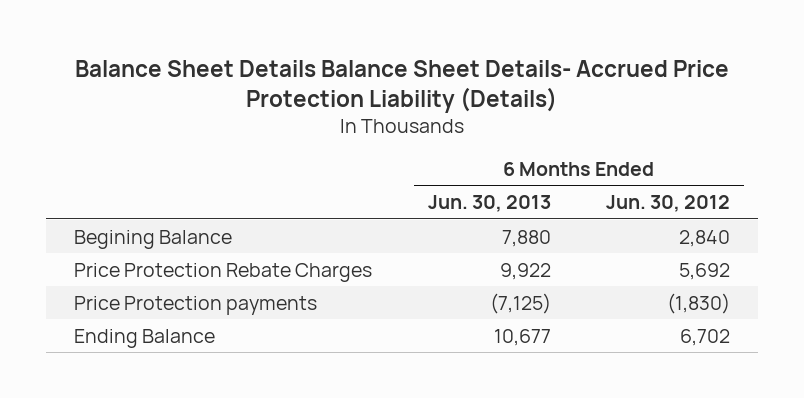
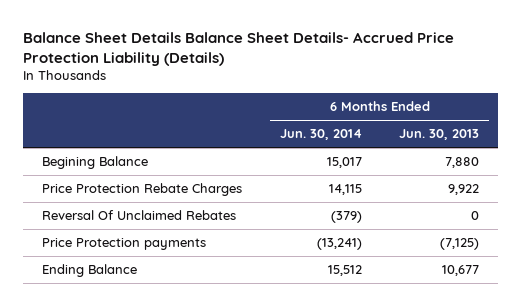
- | 6 Months Ended Jun. 30, 2013 | 6 Months Ended Jun. 30, 2012
+ | 6 Months Ended Jun. 30, 2014 | 6 Months Ended Jun. 30, 2013
+ Reversal Of Unclaimed Rebates | (379) | 0

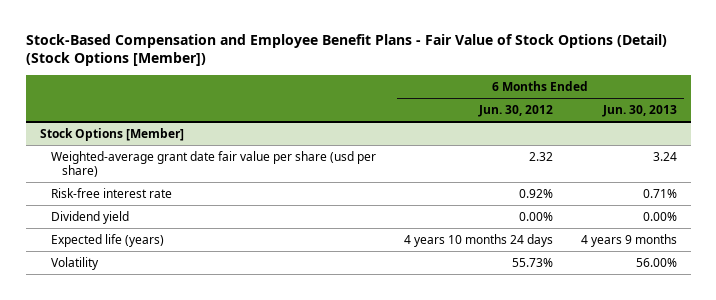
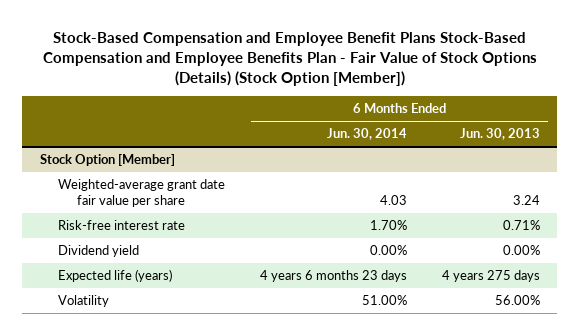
- Stock-Based Compensation and Employee Benefit Plans - Fair Value of Stock Options (Detail) (Stock Options [Member])
+ Stock-Based Compensation and Employee Benefit Plans Stock-Based Compensation and Employee Benefits Plan - Fair Value of Stock Options (Details) (Stock Option [Member])
- | 6 Months Ended Jun. 30, 2012 | 6 Months Ended Jun. 30, 2013
+ | 6 Months Ended Jun. 30, 2014 | 6 Months Ended Jun. 30, 2013
- Stock Options [Member]
- Weighted-average grant date fair value per share (usd per share) | 2.32 | 3.24
+ Stock Option [Member]
+ Weighted-average grant date fair value per share | 4.03 | 3.24
- Expected life (years) | 4 years 10 months 24 days | 4 years 9 months
+ Expected life (years) | 4 years 6 months 23 days | 4 years 275 days

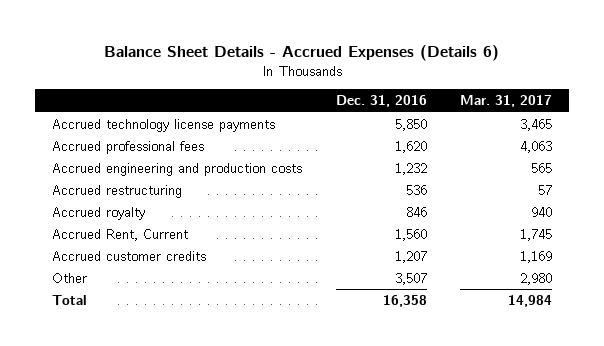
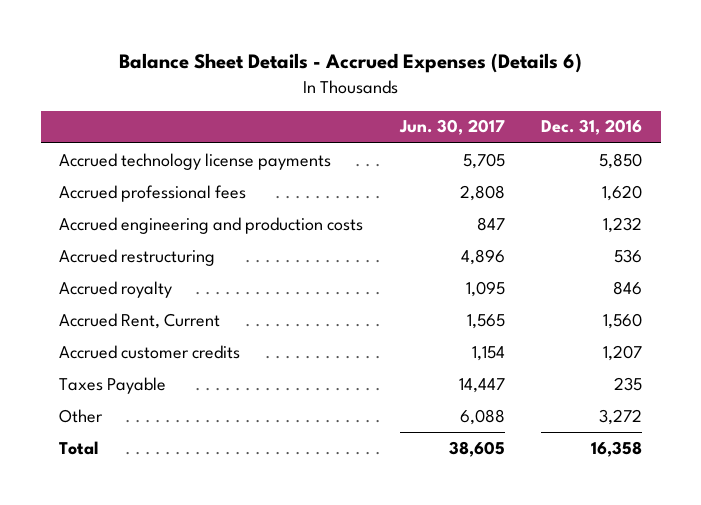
- | Dec. 31, 2016 | Mar. 31, 2017
+ | Jun. 30, 2017 | Dec. 31, 2016
- Other | 3,507 | 2,980
+ Taxes Payable | 14,447 | 235
+ Other | 6,088 | 3,272

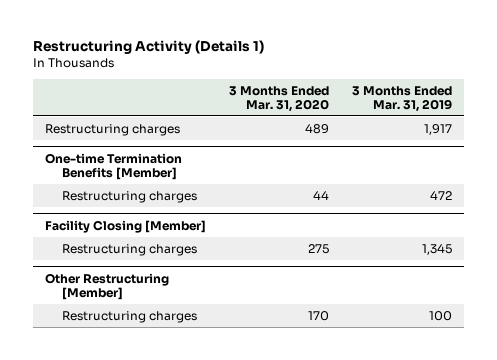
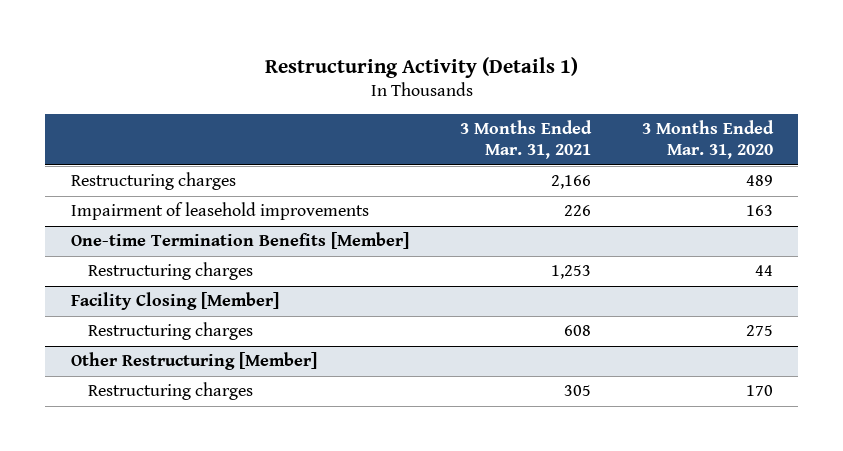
- | 3 Months Ended Mar. 31, 2020 | 3 Months Ended Mar. 31, 2019
+ | 3 Months Ended Mar. 31, 2021 | 3 Months Ended Mar. 31, 2020
+ Impairment of leasehold improvements | 226 | 163

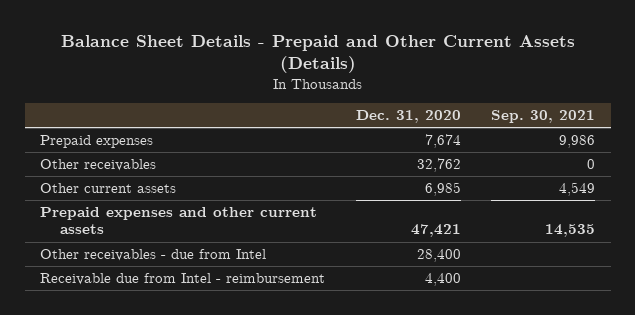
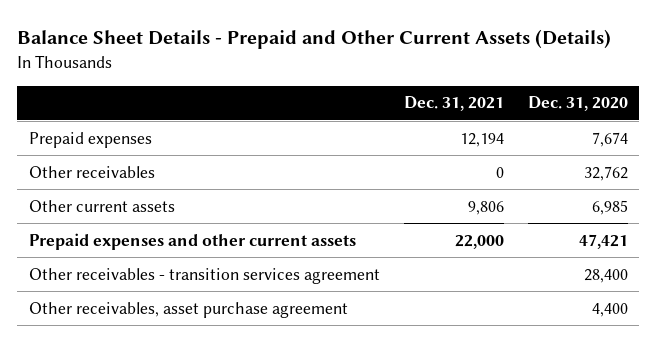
- | Dec. 31, 2020 | Sep. 30, 2021
+ | Dec. 31, 2021 | Dec. 31, 2020
- Other receivables - due from Intel | 28,400 |
- Receivable due from Intel - reimbursement | 4,400 |
+ Other receivables - transition services agreement | | 28,400
+ Other receivables, asset purchase agreement | | 4,400

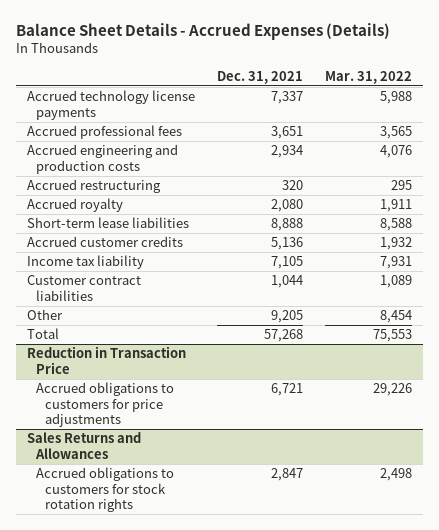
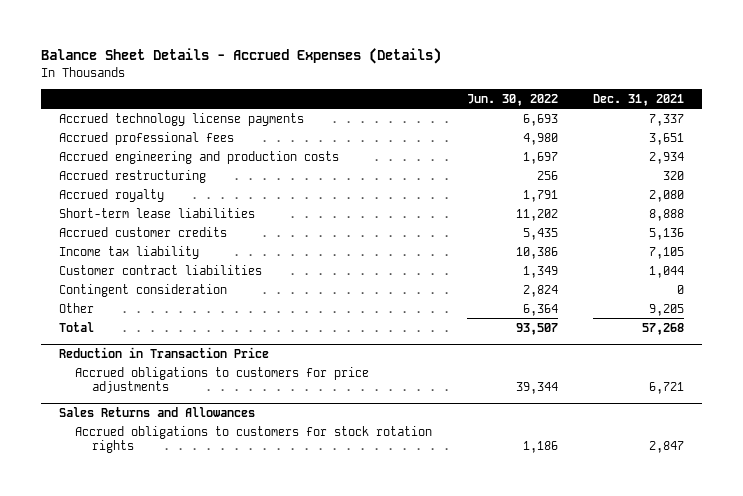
- | Dec. 31, 2021 | Mar. 31, 2022
+ | Jun. 30, 2022 | Dec. 31, 2021
+ Contingent consideration | 2,824 | 0

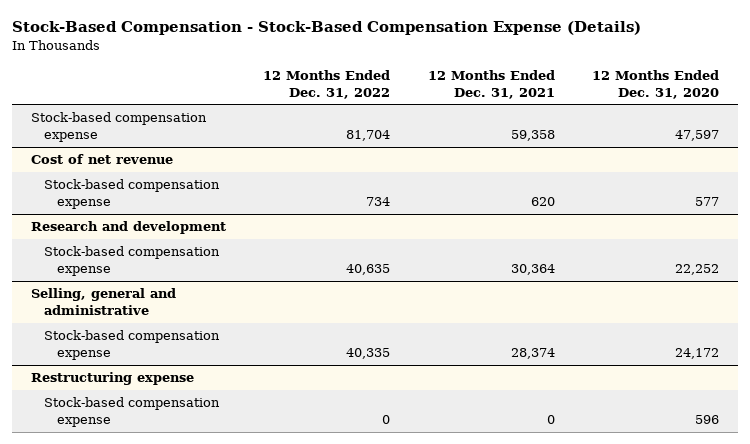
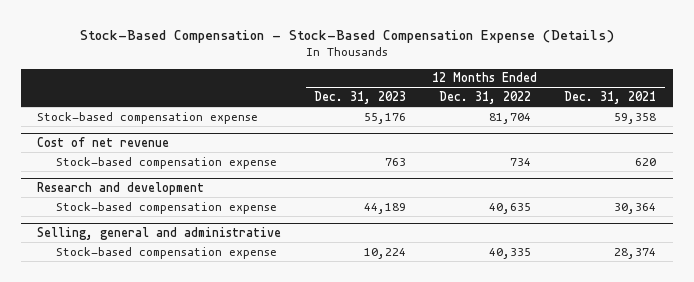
- | 12 Months Ended Dec. 31, 2022 | 12 Months Ended Dec. 31, 2021 | 12 Months Ended Dec. 31, 2020
+ | 12 Months Ended Dec. 31, 2023 | 12 Months Ended Dec. 31, 2022 | 12 Months Ended Dec. 31, 2021
- Restructuring expense
- Stock-based compensation expense | 0 | 0 | 596

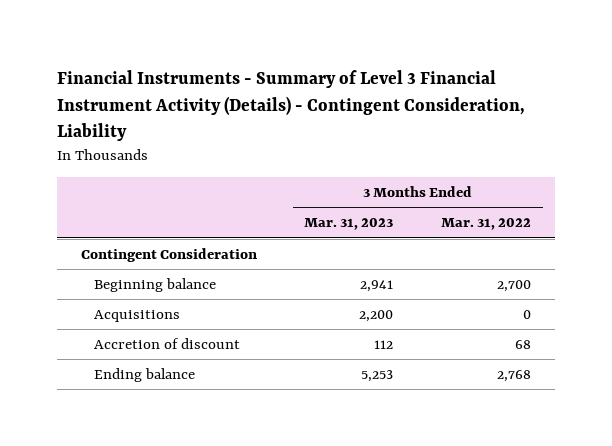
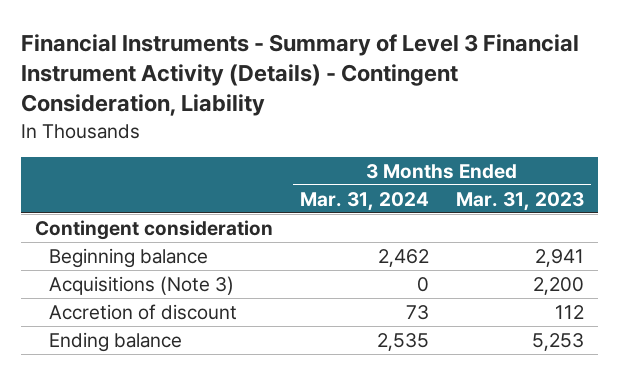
- | 3 Months Ended Mar. 31, 2023 | 3 Months Ended Mar. 31, 2022
+ | 3 Months Ended Mar. 31, 2024 | 3 Months Ended Mar. 31, 2023
- Contingent Consideration
+ Contingent consideration
- Acquisitions | 2,200 | 0
+ Acquisitions (Note 3) | 0 | 2,200

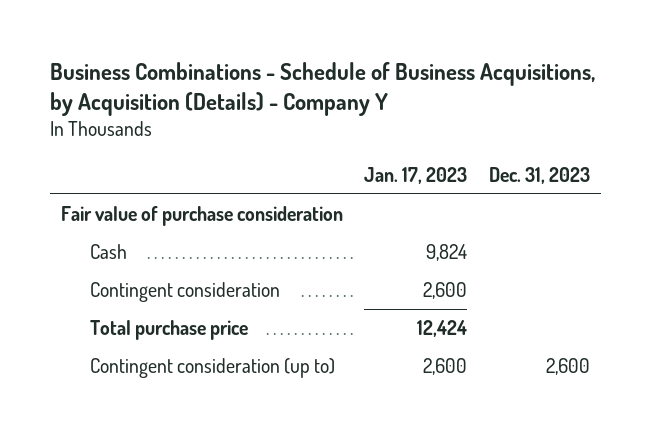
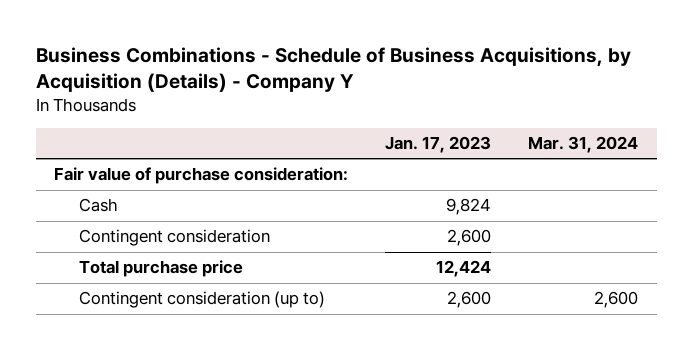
- | Jan. 17, 2023 | Dec. 31, 2023
+ | Jan. 17, 2023 | Mar. 31, 2024
- Fair value of purchase consideration
+ Fair value of purchase consideration:

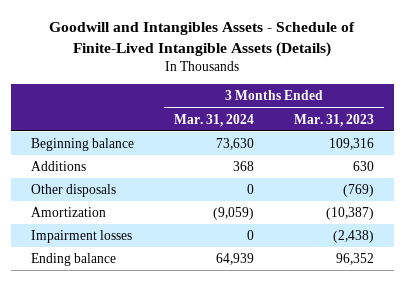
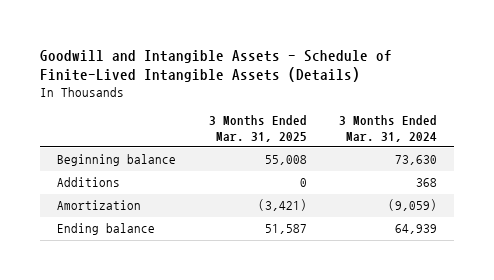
- Goodwill and Intangibles Assets - Schedule of Finite-Lived Intangible Assets (Details)
+ Goodwill and Intangible Assets - Schedule of Finite-Lived Intangible Assets (Details)
- | 3 Months Ended Mar. 31, 2024 | 3 Months Ended Mar. 31, 2023
+ | 3 Months Ended Mar. 31, 2025 | 3 Months Ended Mar. 31, 2024
- Other disposals | 0 | (769)
- Impairment losses | 0 | (2,438)

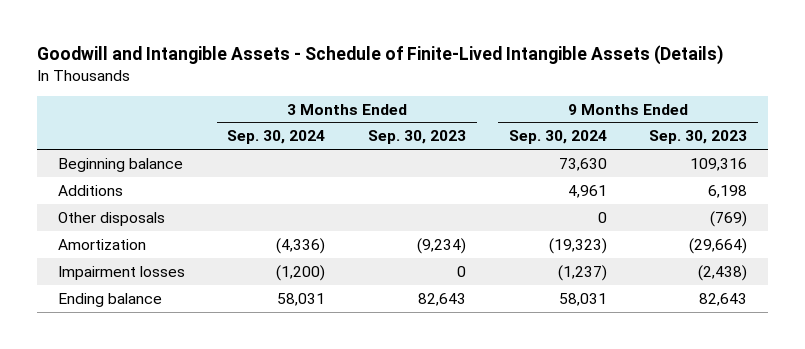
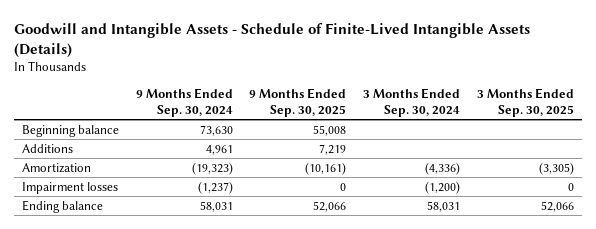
- | 3 Months Ended Sep. 30, 2024 | 3 Months Ended Sep. 30, 2023 | 9 Months Ended Sep. 30, 2024 | 9 Months Ended Sep. 30, 2023
+ | 9 Months Ended Sep. 30, 2024 | 9 Months Ended Sep. 30, 2025 | 3 Months Ended Sep. 30, 2024 | 3 Months Ended Sep. 30, 2025
- Other disposals | | | 0 | (769)

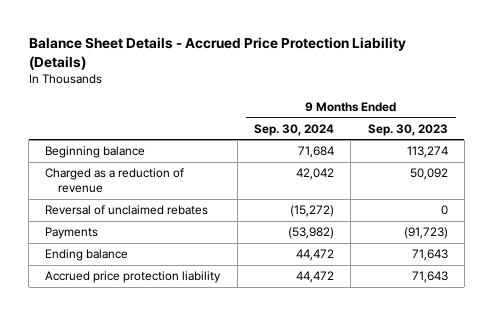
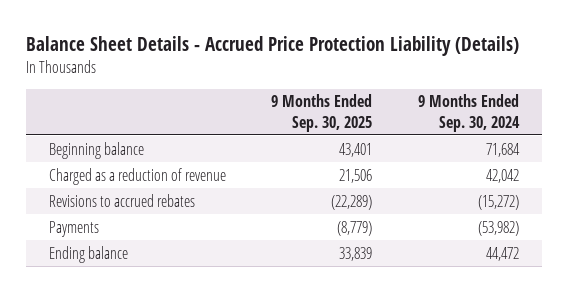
- | 9 Months Ended Sep. 30, 2024 | 9 Months Ended Sep. 30, 2023
+ | 9 Months Ended Sep. 30, 2025 | 9 Months Ended Sep. 30, 2024
- Reversal of unclaimed rebates | (15,272) | 0
+ Revisions to accrued rebates | (22,289) | (15,272)
- Accrued price protection liability | 44,472 | 71,643

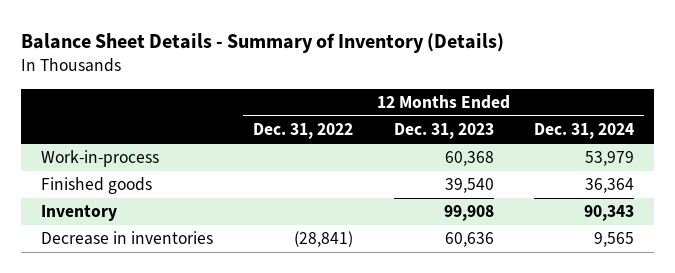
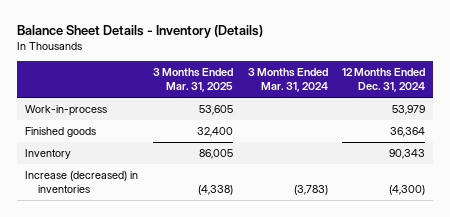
- Balance Sheet Details - Summary of Inventory (Details)
+ Balance Sheet Details - Inventory (Details)
- | 12 Months Ended Dec. 31, 2022 | 12 Months Ended Dec. 31, 2023 | 12 Months Ended Dec. 31, 2024
+ | 3 Months Ended Mar. 31, 2025 | 3 Months Ended Mar. 31, 2024 | 12 Months Ended Dec. 31, 2024
- Decrease in inventories | (28,841) | 60,636 | 9,565
+ Increase (decreased) in inventories | (4,338) | (3,783) | (4,300)

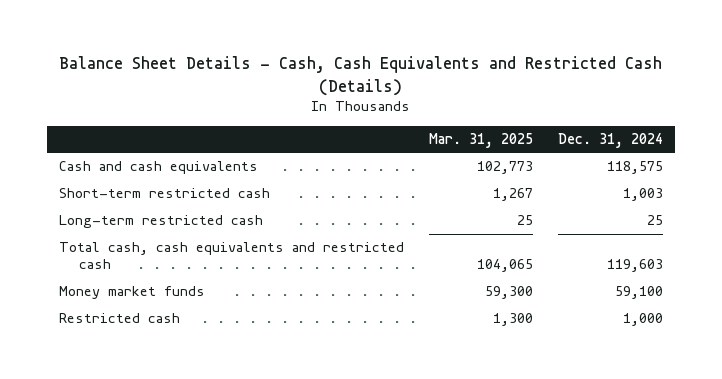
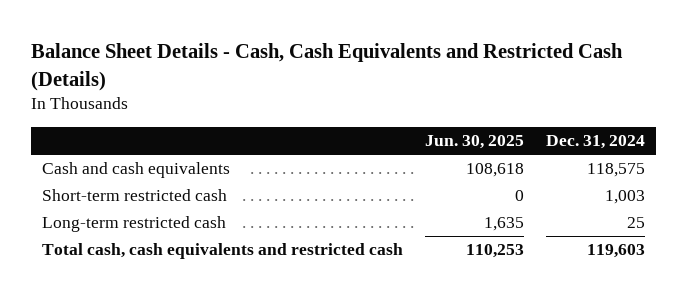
- | Mar. 31, 2025 | Dec. 31, 2024
+ | Jun. 30, 2025 | Dec. 31, 2024
- Money market funds | 59,300 | 59,100
- Restricted cash | 1,300 | 1,000

